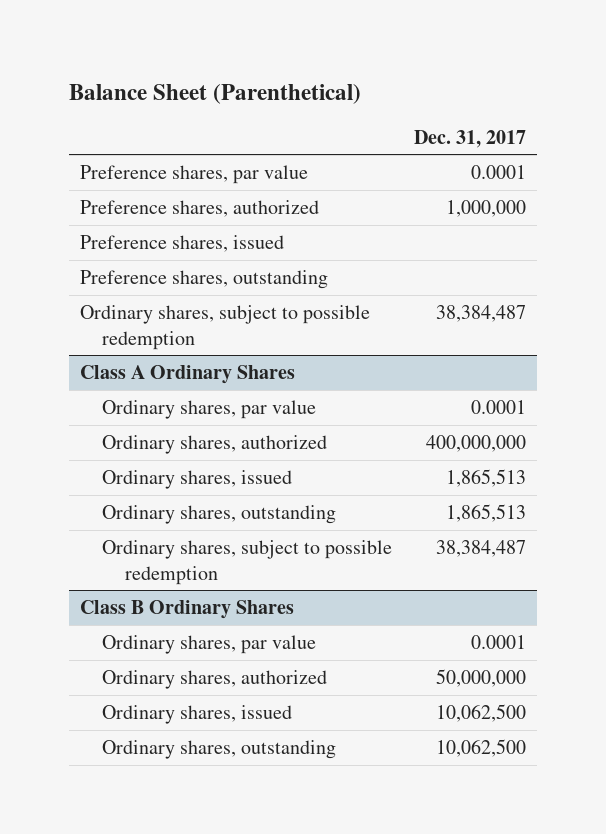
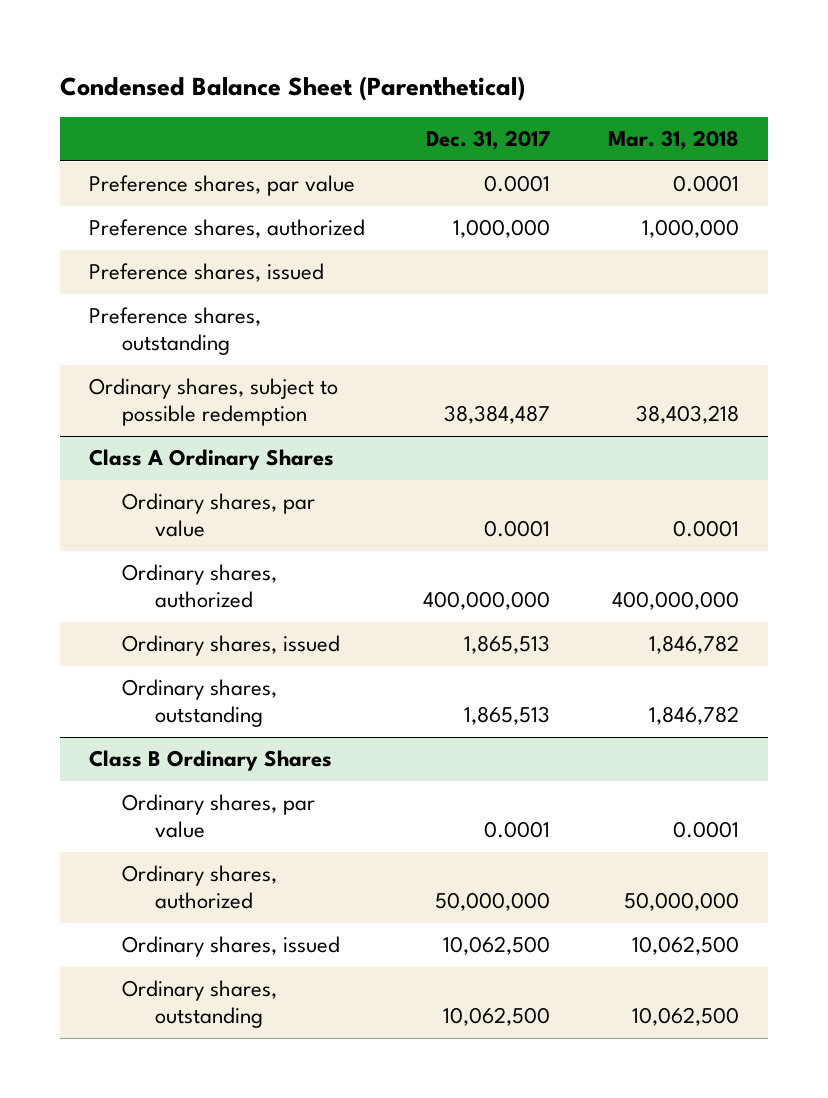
- Balance Sheet (Parenthetical)
+ Condensed Balance Sheet (Parenthetical)
- | Dec. 31, 2017
+ | Dec. 31, 2017 | Mar. 31, 2018
@ Class A Ordinary Shares
- Ordinary shares, subject to possible redemption | 38,384,487

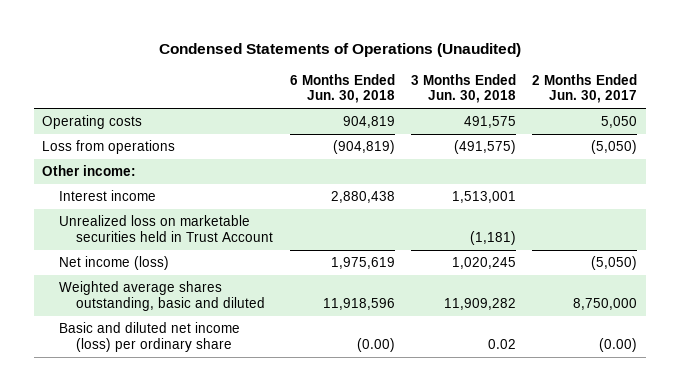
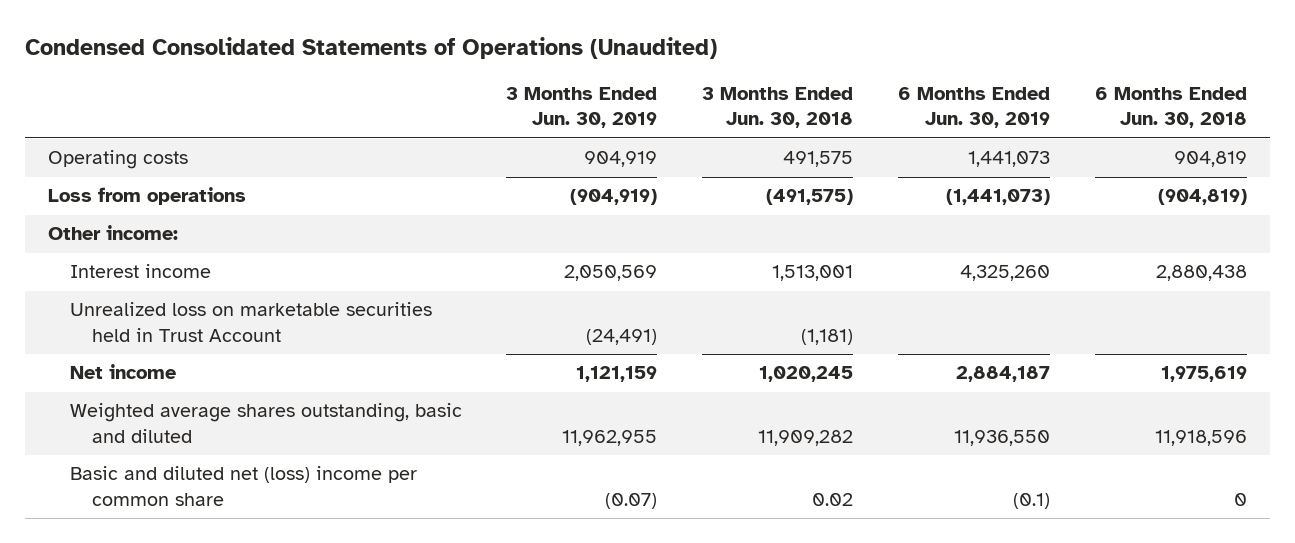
- Condensed Statements of Operations (Unaudited)
+ Condensed Consolidated Statements of Operations (Unaudited)
- | 6 Months Ended Jun. 30, 2018 | 3 Months Ended Jun. 30, 2018 | 2 Months Ended Jun. 30, 2017
+ | 3 Months Ended Jun. 30, 2019 | 3 Months Ended Jun. 30, 2018 | 6 Months Ended Jun. 30, 2019 | 6 Months Ended Jun. 30, 2018
- Net income (loss) | 1,975,619 | 1,020,245 | (5,050)
+ Net income | 1,121,159 | 1,020,245 | 2,884,187 | 1,975,619
- Basic and diluted net income (loss) per ordinary share | (0.00) | 0.02 | (0.00)
+ Basic and diluted net (loss) income per common share | (0.07) | 0.02 | (0.1) | 0

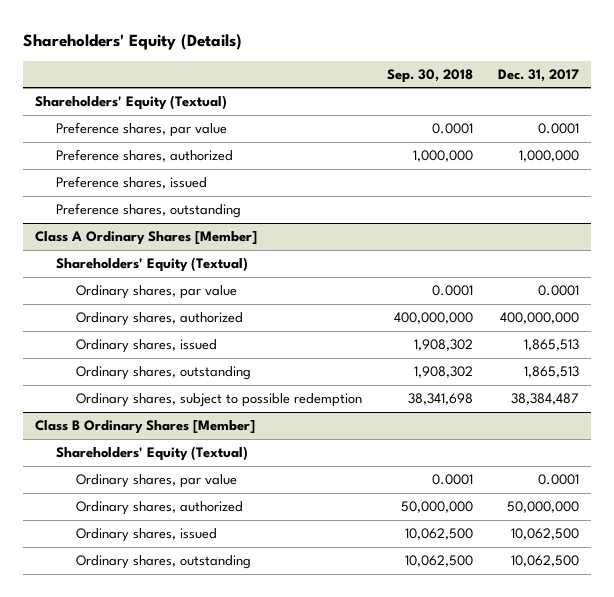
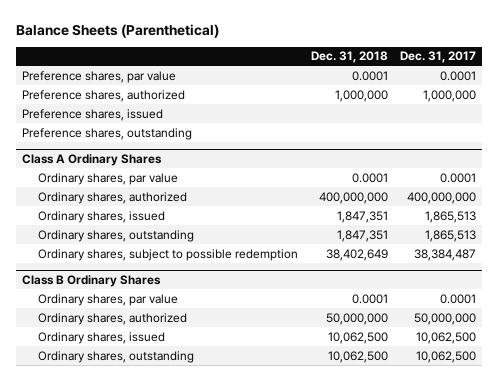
- Shareholders' Equity (Details)
+ Balance Sheets (Parenthetical)
- | Sep. 30, 2018 | Dec. 31, 2017
+ | Dec. 31, 2018 | Dec. 31, 2017
- Shareholders' Equity (Textual)
- Class A Ordinary Shares [Member]
- Shareholders' Equity (Textual)
+ Class A Ordinary Shares
- Class B Ordinary Shares [Member]
- Shareholders' Equity (Textual)
+ Class B Ordinary Shares

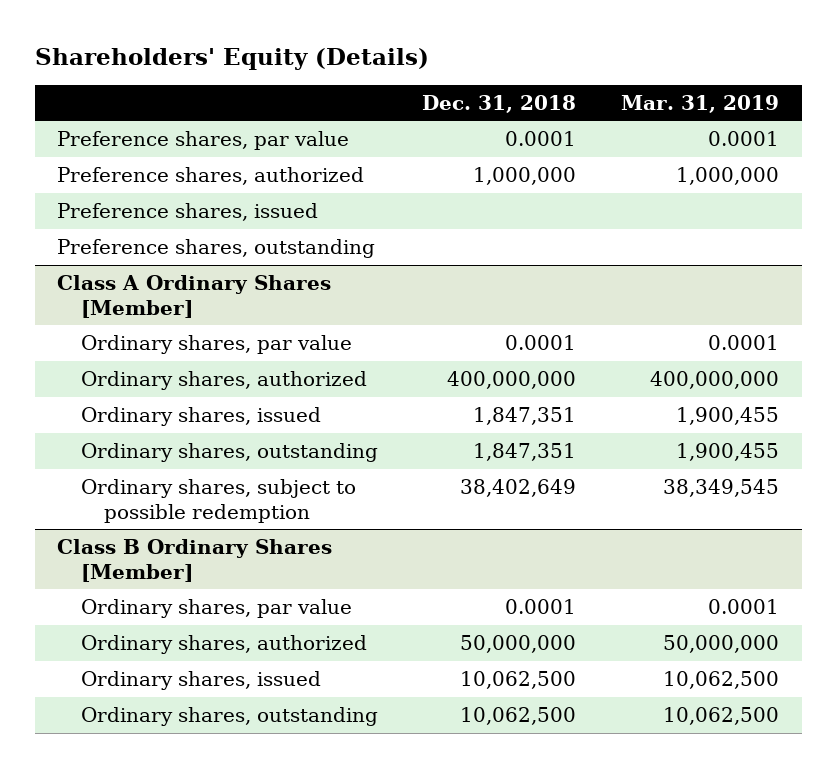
- Balance Sheets (Parenthetical)
+ Shareholders' Equity (Details)
- | Dec. 31, 2018 | Dec. 31, 2017
+ | Dec. 31, 2018 | Mar. 31, 2019
- Class A Ordinary Shares
+ Class A Ordinary Shares [Member]
- Class B Ordinary Shares
+ Class B Ordinary Shares [Member]

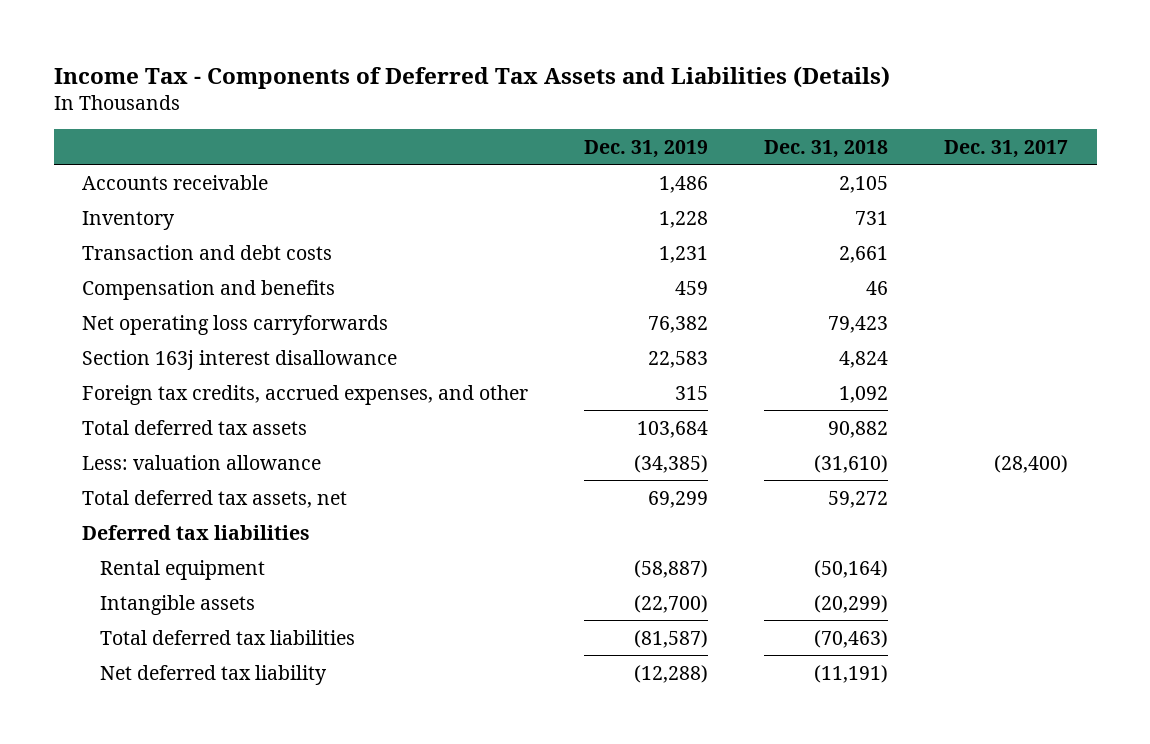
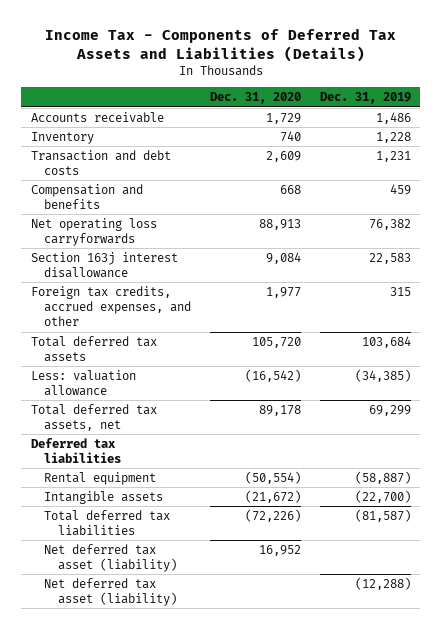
- | Dec. 31, 2019 | Dec. 31, 2018 | Dec. 31, 2017
+ | Dec. 31, 2020 | Dec. 31, 2019
- Net deferred tax liability | (12,288) | (11,191) |
+ Net deferred tax asset (liability) | 16,952 |
+ Net deferred tax asset (liability) | | (12,288)

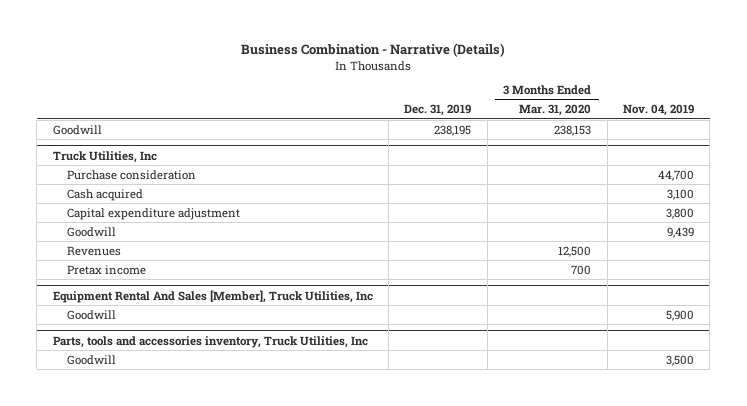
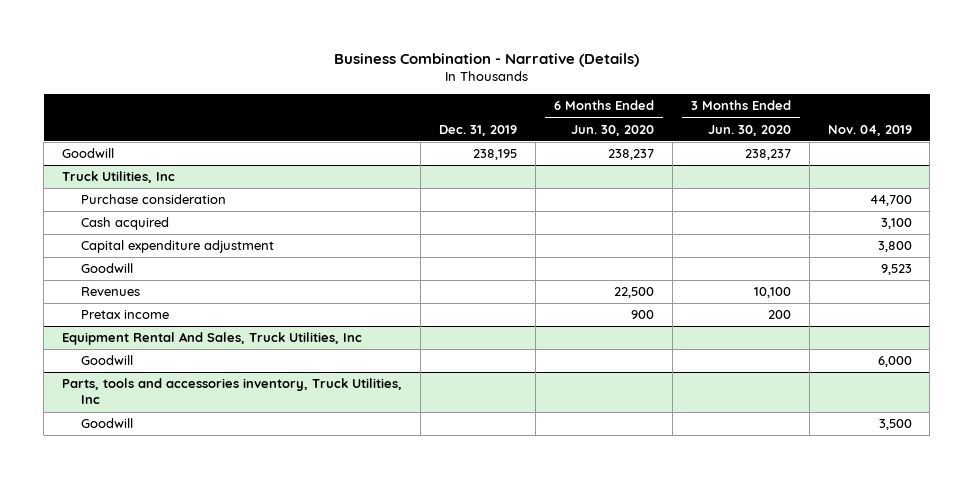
- | Dec. 31, 2019 | 3 Months Ended Mar. 31, 2020 | Nov. 04, 2019
+ | Dec. 31, 2019 | 6 Months Ended Jun. 30, 2020 | 3 Months Ended Jun. 30, 2020 | Nov. 04, 2019
@ Truck Utilities, Inc
- Goodwill | | | 9,439
+ Goodwill | | | | 9,523
- Equipment Rental And Sales [Member], Truck Utilities, Inc
- Goodwill | | | 5,900
+ Equipment Rental And Sales, Truck Utilities, Inc
+ Goodwill | | | | 6,000

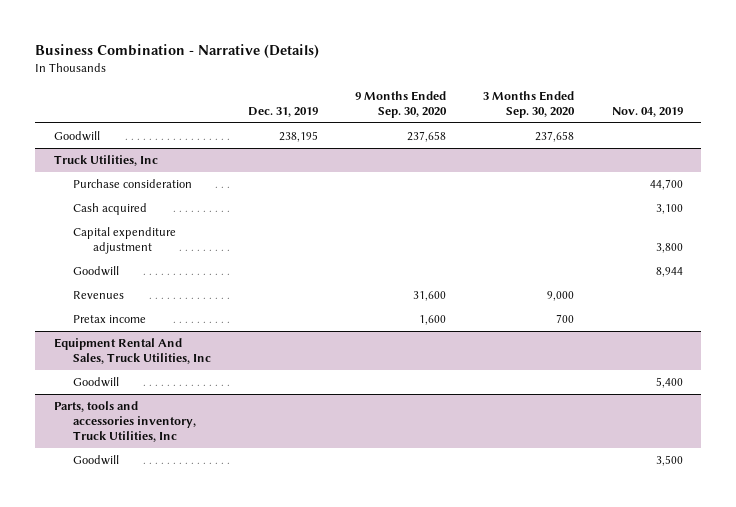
- | Dec. 31, 2019 | 6 Months Ended Jun. 30, 2020 | 3 Months Ended Jun. 30, 2020 | Nov. 04, 2019
+ | Dec. 31, 2019 | 9 Months Ended Sep. 30, 2020 | 3 Months Ended Sep. 30, 2020 | Nov. 04, 2019
@ Truck Utilities, Inc
- Goodwill | | | | 9,523
+ Goodwill | | | | 8,944
@ Equipment Rental And Sales, Truck Utilities, Inc
- Goodwill | | | | 6,000
+ Goodwill | | | | 5,400

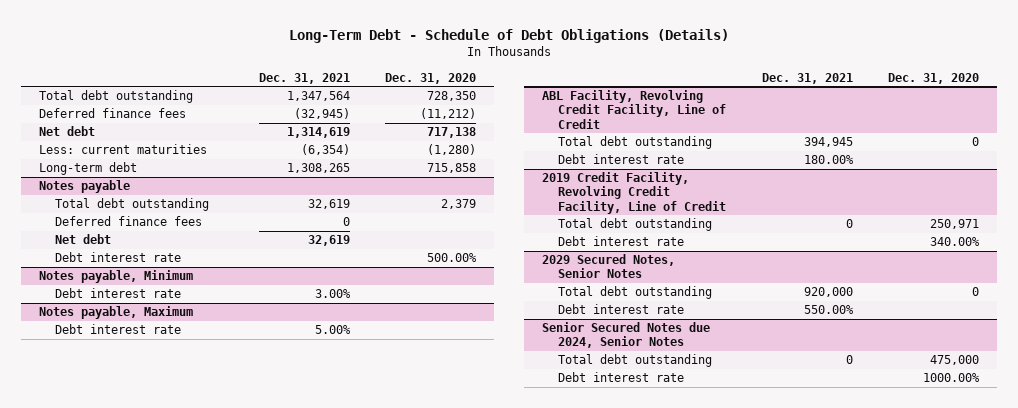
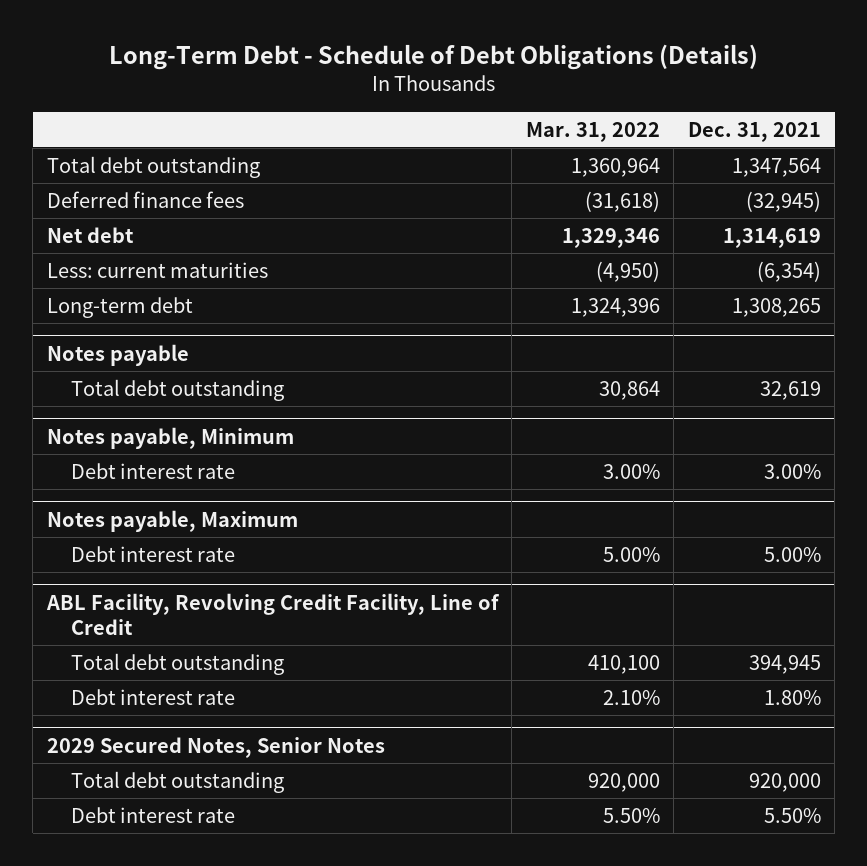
- | Dec. 31, 2021 | Dec. 31, 2020
+ | Mar. 31, 2022 | Dec. 31, 2021
@ Notes payable
- Deferred finance fees | 0 |
- Net debt | 32,619 |
- Debt interest rate | | 500.00%
@ ABL Facility, Revolving Credit Facility, Line of Credit
- Debt interest rate | 180.00% |
- 2019 Credit Facility, Revolving Credit Facility, Line of Credit
- Total debt outstanding | 0 | 250,971
- Debt interest rate | | 340.00%
@ ABL Facility, Revolving Credit Facility, Line of Credit
+ Debt interest rate | 2.10% | 1.80%
@ 2029 Secured Notes, Senior Notes
- Debt interest rate | 550.00% |
- Senior Secured Notes due 2024, Senior Notes
- Total debt outstanding | 0 | 475,000
- Debt interest rate | | 1000.00%
@ 2029 Secured Notes, Senior Notes
+ Debt interest rate | 5.50% | 5.50%

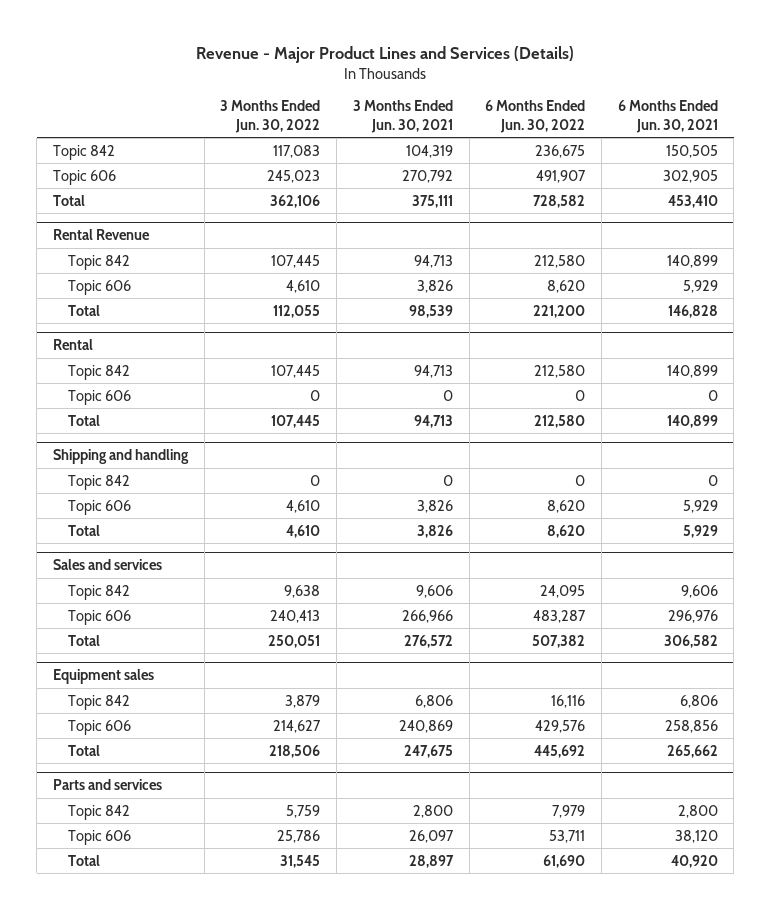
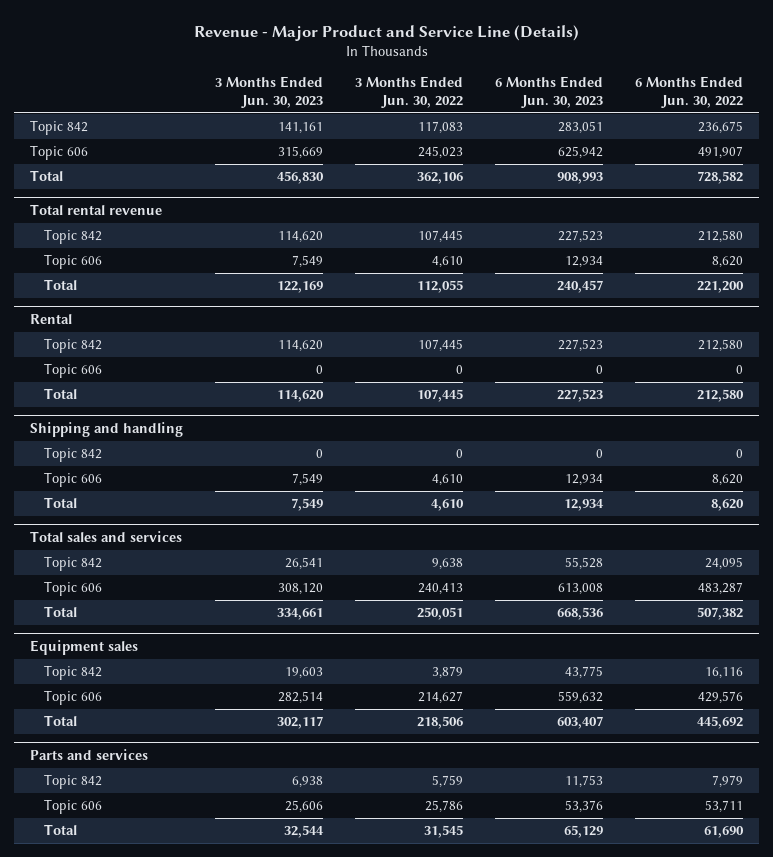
- Revenue - Major Product Lines and Services (Details)
+ Revenue - Major Product and Service Line (Details)
- | 3 Months Ended Jun. 30, 2022 | 3 Months Ended Jun. 30, 2021 | 6 Months Ended Jun. 30, 2022 | 6 Months Ended Jun. 30, 2021
+ | 3 Months Ended Jun. 30, 2023 | 3 Months Ended Jun. 30, 2022 | 6 Months Ended Jun. 30, 2023 | 6 Months Ended Jun. 30, 2022
- Rental Revenue
+ Total rental revenue
- Sales and services
+ Total sales and services

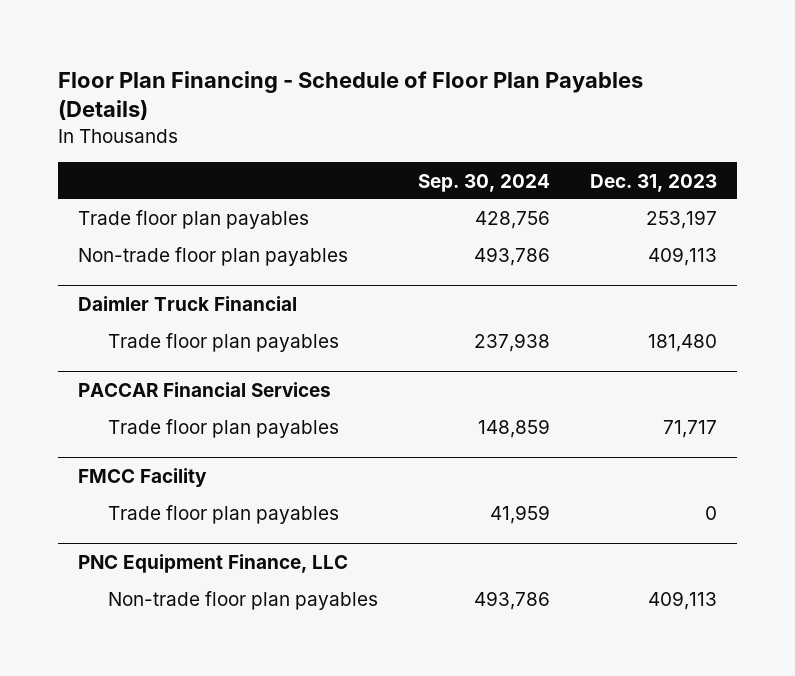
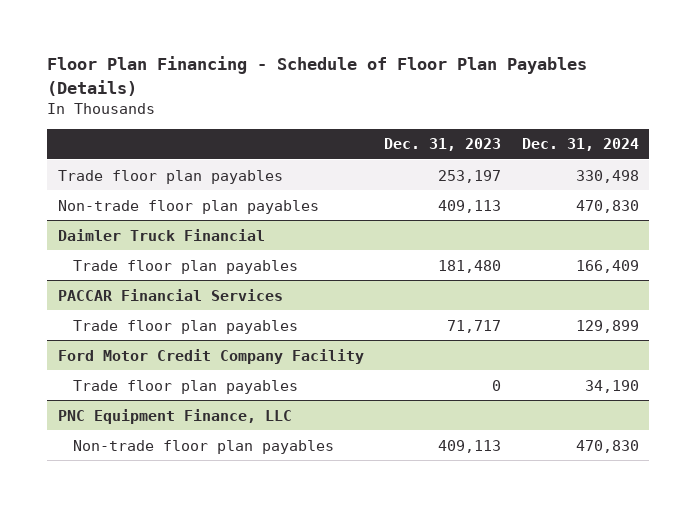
- | Sep. 30, 2024 | Dec. 31, 2023
+ | Dec. 31, 2023 | Dec. 31, 2024
- FMCC Facility
+ Ford Motor Credit Company Facility

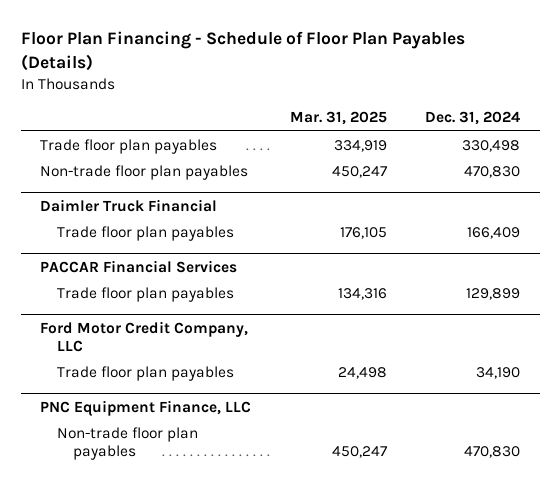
- | Dec. 31, 2023 | Dec. 31, 2024
+ | Mar. 31, 2025 | Dec. 31, 2024
- Ford Motor Credit Company Facility
+ Ford Motor Credit Company, LLC

